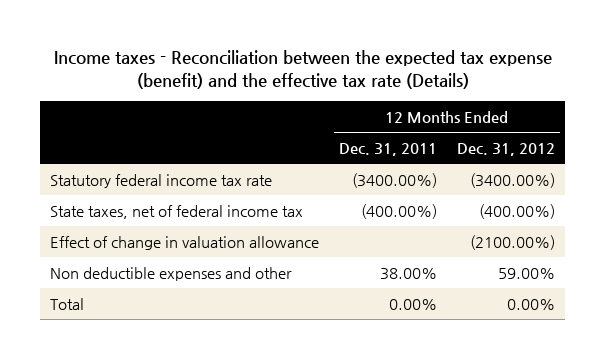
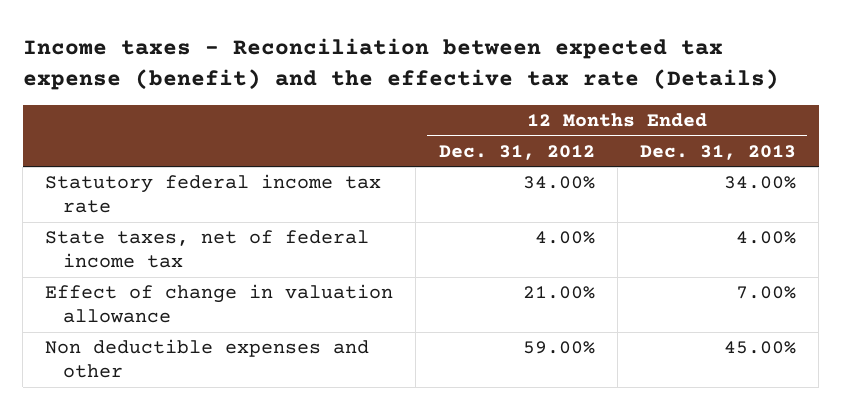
- Income taxes - Reconciliation between the expected tax expense (benefit) and the effective tax rate (Details)
+ Income taxes - Reconciliation between expected tax expense (benefit) and the effective tax rate (Details)
- | 12 Months Ended Dec. 31, 2011 | 12 Months Ended Dec. 31, 2012
+ | 12 Months Ended Dec. 31, 2012 | 12 Months Ended Dec. 31, 2013
- Statutory federal income tax rate | (3400.00%) | (3400.00%)
- State taxes, net of federal income tax | (400.00%) | (400.00%)
- Effect of change in valuation allowance | | (2100.00%)
+ Statutory federal income tax rate | 34.00% | 34.00%
+ State taxes, net of federal income tax | 4.00% | 4.00%
+ Effect of change in valuation allowance | 21.00% | 7.00%
- Total | 0.00% | 0.00%

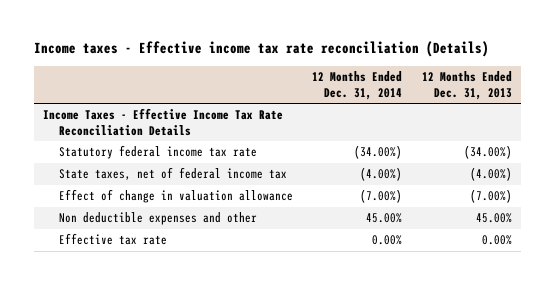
- Income taxes - Reconciliation between expected tax expense (benefit) and the effective tax rate (Details)
+ Income taxes - Effective income tax rate reconciliation (Details)
- | 12 Months Ended Dec. 31, 2012 | 12 Months Ended Dec. 31, 2013
+ | 12 Months Ended Dec. 31, 2014 | 12 Months Ended Dec. 31, 2013
- Statutory federal income tax rate | 34.00% | 34.00%
- State taxes, net of federal income tax | 4.00% | 4.00%
- Effect of change in valuation allowance | 21.00% | 7.00%
+ Income Taxes - Effective Income Tax Rate Reconciliation Details
+ Statutory federal income tax rate | (34.00%) | (34.00%)
+ State taxes, net of federal income tax | (4.00%) | (4.00%)
+ Effect of change in valuation allowance | (7.00%) | (7.00%)
+ Effective tax rate | 0.00% | 0.00%

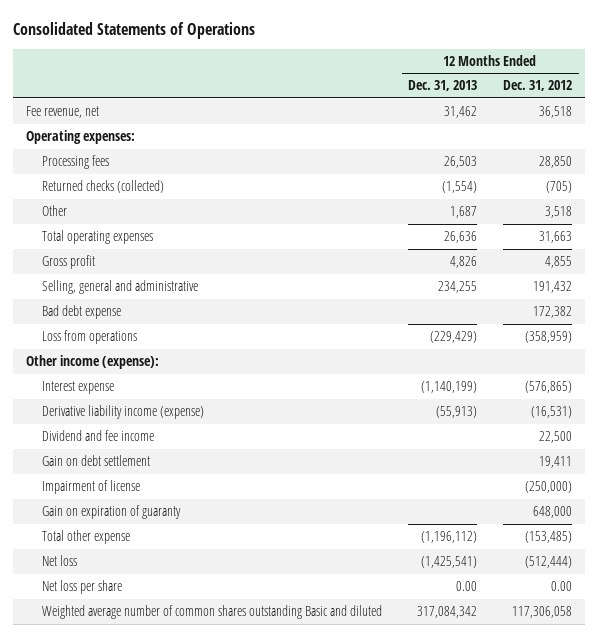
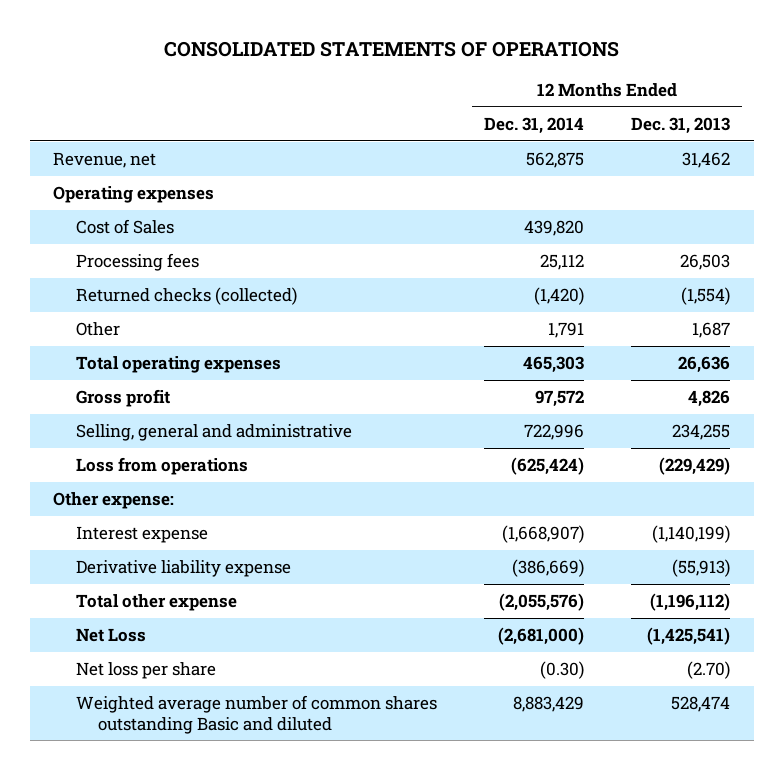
- Consolidated Statements of Operations
+ CONSOLIDATED STATEMENTS OF OPERATIONS
- | 12 Months Ended Dec. 31, 2013 | 12 Months Ended Dec. 31, 2012
+ | 12 Months Ended Dec. 31, 2014 | 12 Months Ended Dec. 31, 2013
- Fee revenue, net | 31,462 | 36,518
- Operating expenses:
+ Revenue, net | 562,875 | 31,462
+ Operating expenses
+ Cost of Sales | 439,820 |
- Bad debt expense | | 172,382
- Other income (expense):
+ Other expense:
- Derivative liability income (expense) | (55,913) | (16,531)
- Dividend and fee income | | 22,500
- Gain on debt settlement | | 19,411
- Impairment of license | | (250,000)
- Gain on expiration of guaranty | | 648,000
+ Derivative liability expense | (386,669) | (55,913)
- Net loss | (1,425,541) | (512,444)
- Net loss per share | 0.00 | 0.00
- Weighted average number of common shares outstanding Basic and diluted | 317,084,342 | 117,306,058
+ Net Loss | (2,681,000) | (1,425,541)
+ Net loss per share | (0.30) | (2.70)
+ Weighted average number of common shares outstanding Basic and diluted | 8,883,429 | 528,474

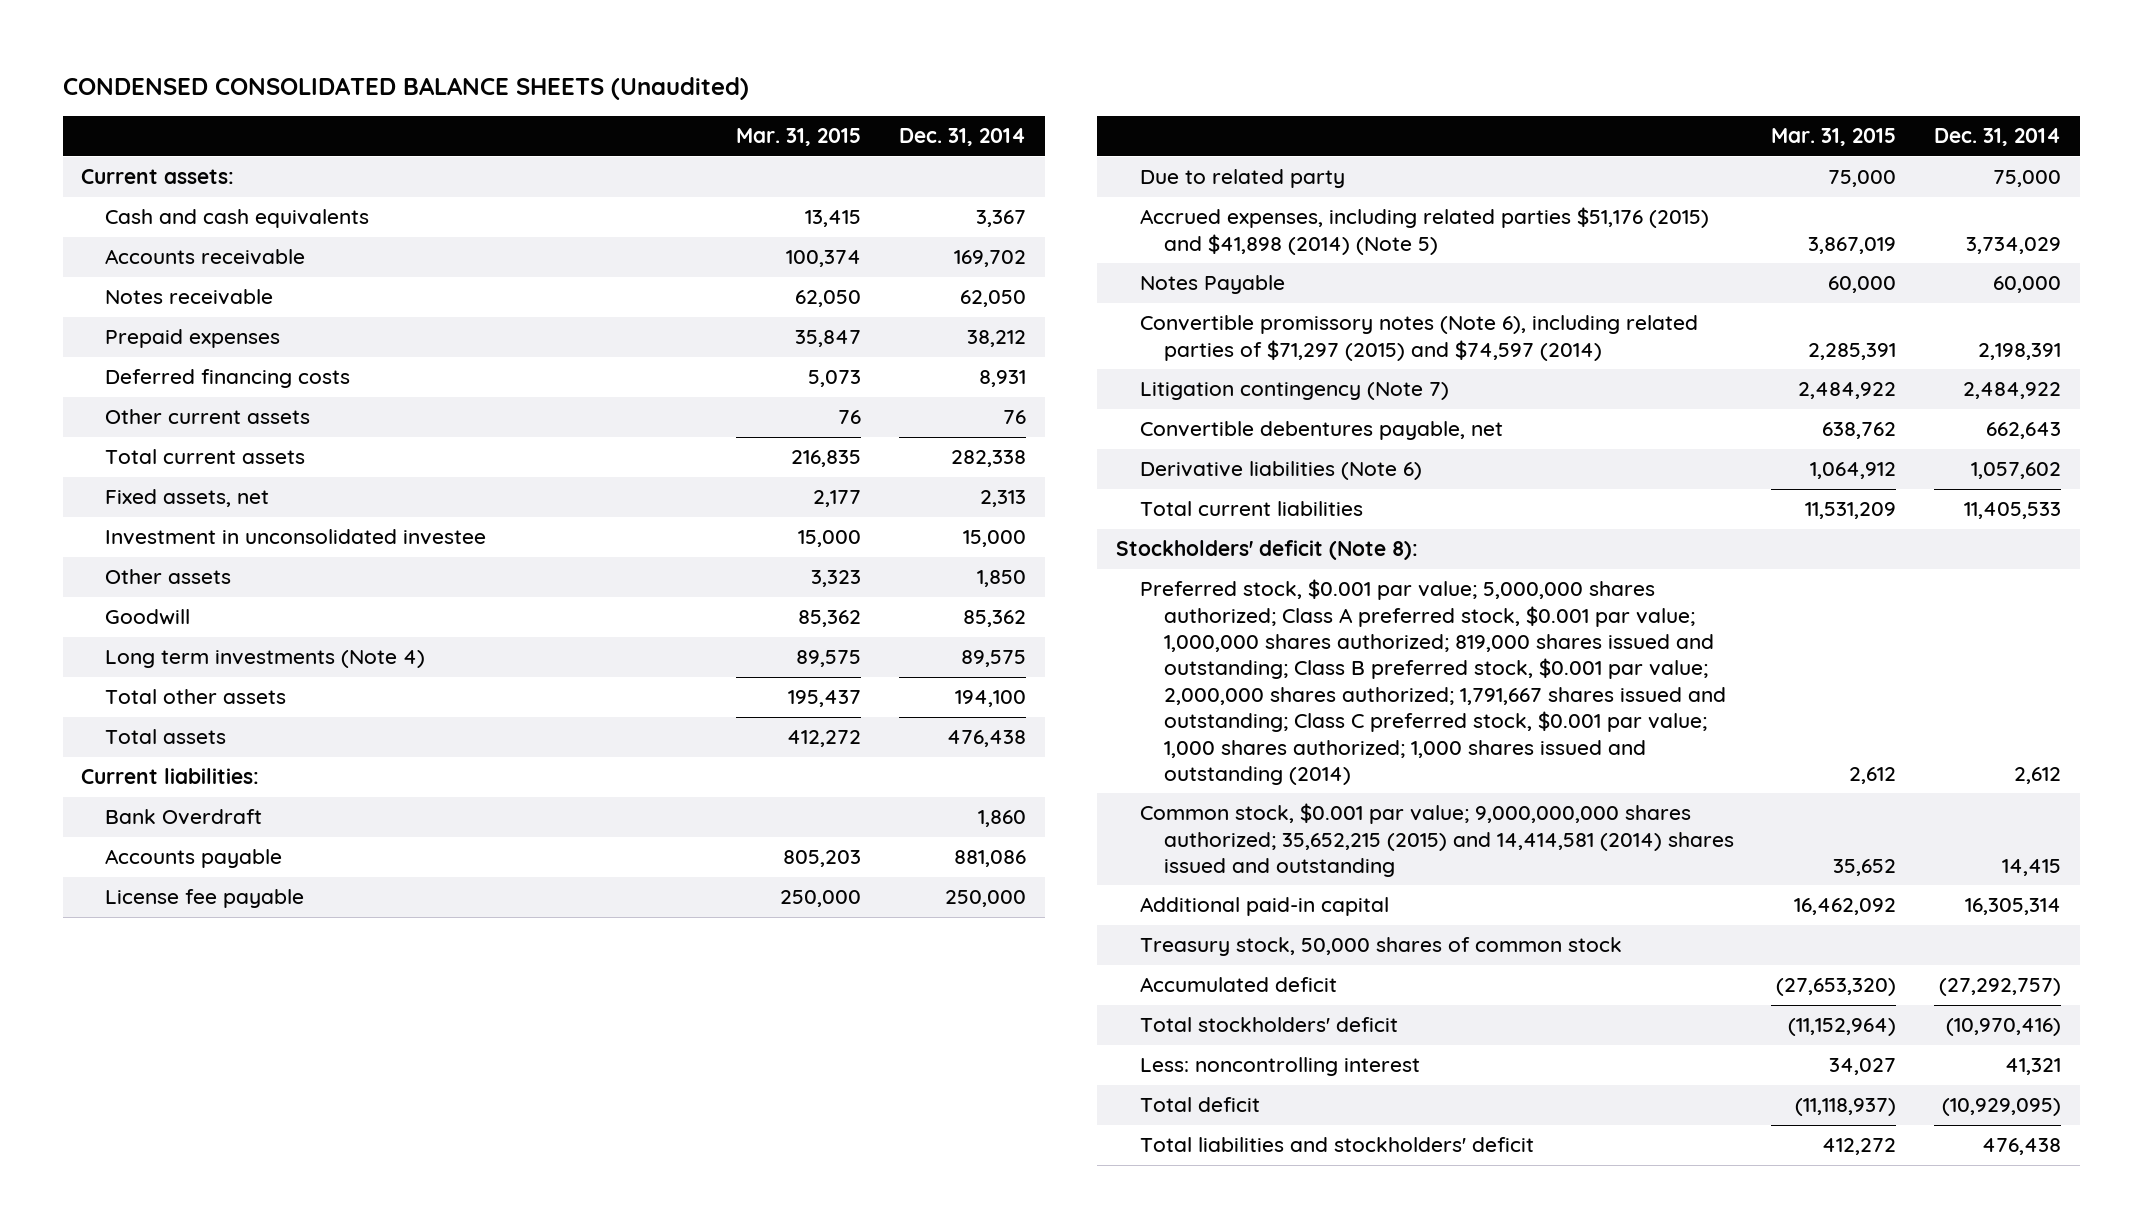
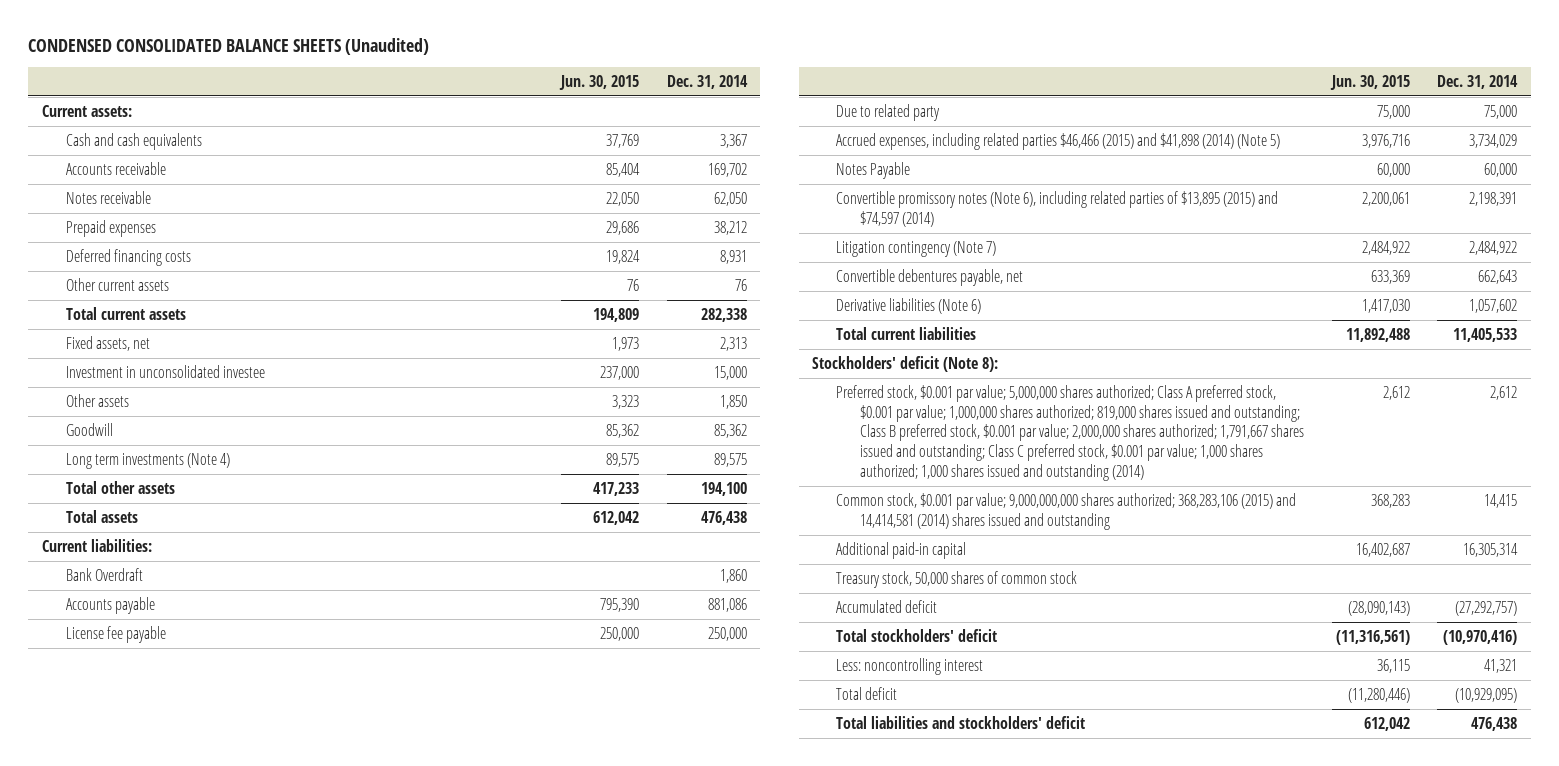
- | Mar. 31, 2015 | Dec. 31, 2014
+ | Jun. 30, 2015 | Dec. 31, 2014
- Accrued expenses, including related parties $51,176 (2015) and $41,898 (2014) (Note 5) | 3,867,019 | 3,734,029
+ Accrued expenses, including related parties $46,466 (2015) and $41,898 (2014) (Note 5) | 3,976,716 | 3,734,029
- Convertible promissory notes (Note 6), including related parties of $71,297 (2015) and $74,597 (2014) | 2,285,391 | 2,198,391
+ Convertible promissory notes (Note 6), including related parties of $13,895 (2015) and $74,597 (2014) | 2,200,061 | 2,198,391
- Common stock, $0.001 par value; 9,000,000,000 shares authorized; 35,652,215 (2015) and 14,414,581 (2014) shares issued and outstanding | 35,652 | 14,415
+ Common stock, $0.001 par value; 9,000,000,000 shares authorized; 368,283,106 (2015) and 14,414,581 (2014) shares issued and outstanding | 368,283 | 14,415

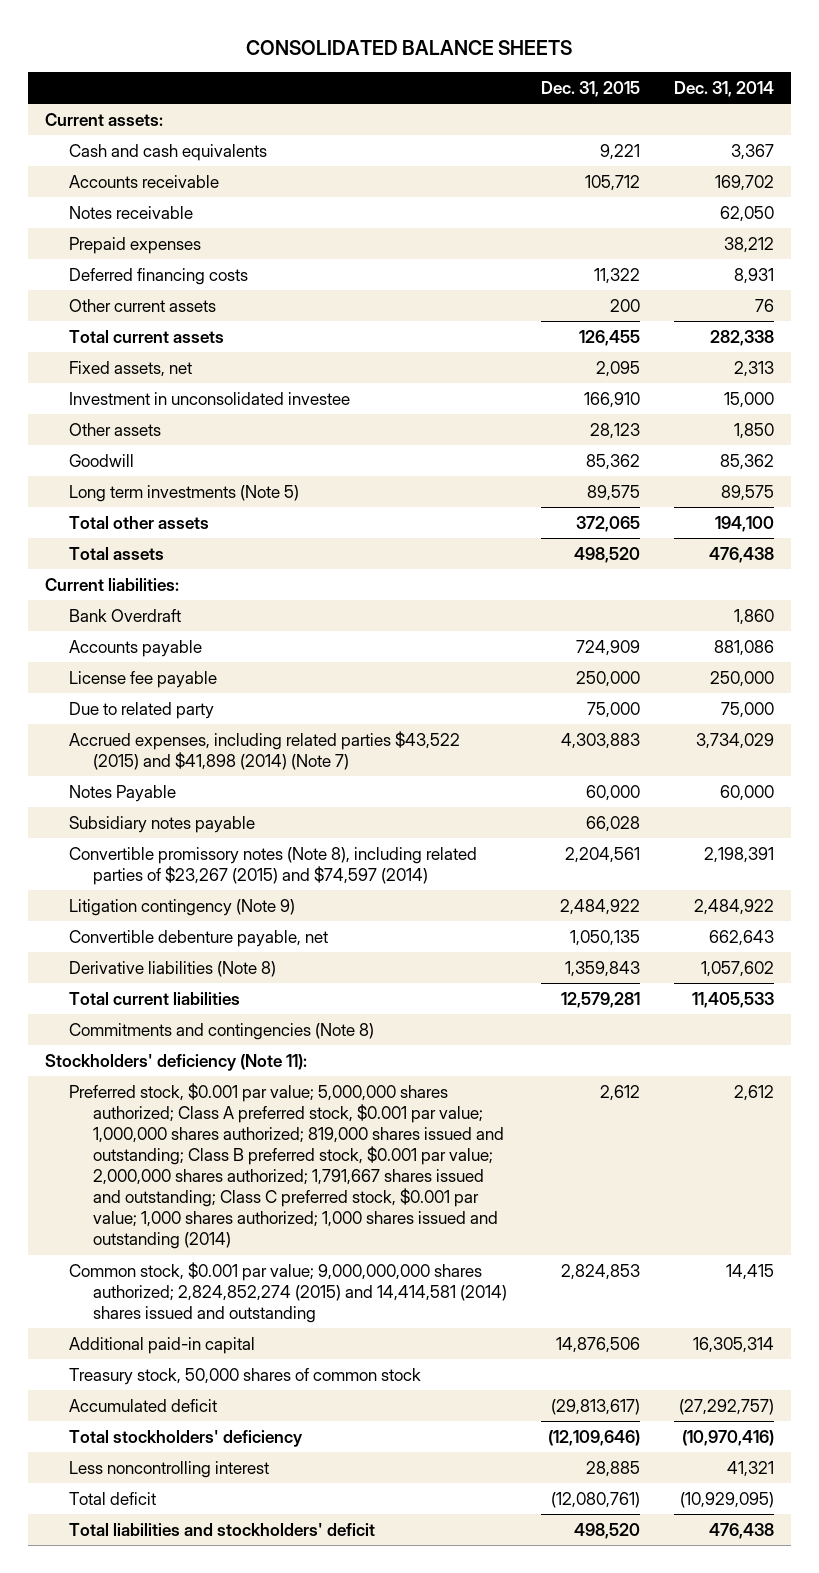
- CONDENSED CONSOLIDATED BALANCE SHEETS (Unaudited)
+ CONSOLIDATED BALANCE SHEETS
- | Jun. 30, 2015 | Dec. 31, 2014
+ | Dec. 31, 2015 | Dec. 31, 2014
- Long term investments (Note 4) | 89,575 | 89,575
+ Long term investments (Note 5) | 89,575 | 89,575
- Accrued expenses, including related parties $46,466 (2015) and $41,898 (2014) (Note 5) | 3,976,716 | 3,734,029
+ Accrued expenses, including related parties $43,522 (2015) and $41,898 (2014) (Note 7) | 4,303,883 | 3,734,029
- Convertible promissory notes (Note 6), including related parties of $13,895 (2015) and $74,597 (2014) | 2,200,061 | 2,198,391
- Litigation contingency (Note 7) | 2,484,922 | 2,484,922
- Convertible debentures payable, net | 633,369 | 662,643
- Derivative liabilities (Note 6) | 1,417,030 | 1,057,602
+ Subsidiary notes payable | 66,028 |
+ Convertible promissory notes (Note 8), including related parties of $23,267 (2015) and $74,597 (2014) | 2,204,561 | 2,198,391
+ Litigation contingency (Note 9) | 2,484,922 | 2,484,922
+ Convertible debenture payable, net | 1,050,135 | 662,643
+ Derivative liabilities (Note 8) | 1,359,843 | 1,057,602
- Stockholders' deficit (Note 8):
+ Commitments and contingencies (Note 8)
+ Stockholders' deficiency (Note 11):
- Common stock, $0.001 par value; 9,000,000,000 shares authorized; 368,283,106 (2015) and 14,414,581 (2014) shares issued and outstanding | 368,283 | 14,415
+ Common stock, $0.001 par value; 9,000,000,000 shares authorized; 2,824,852,274 (2015) and 14,414,581 (2014) shares issued and outstanding | 2,824,853 | 14,415
- Total stockholders' deficit | (11,316,561) | (10,970,416)
- Less: noncontrolling interest | 36,115 | 41,321
+ Total stockholders' deficiency | (12,109,646) | (10,970,416)
+ Less noncontrolling interest | 28,885 | 41,321

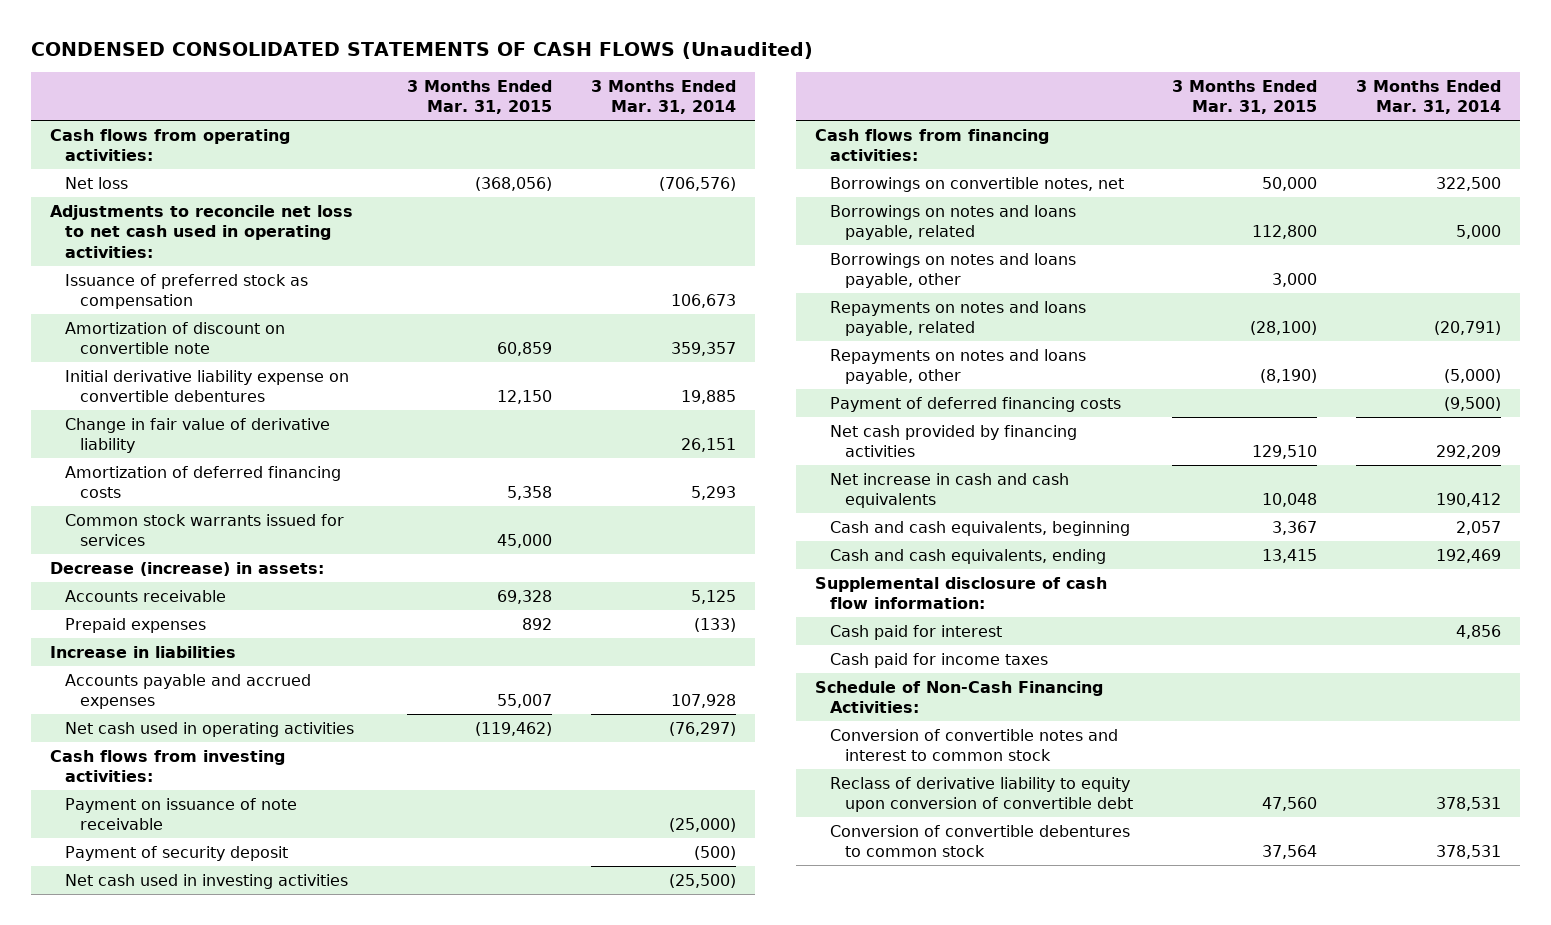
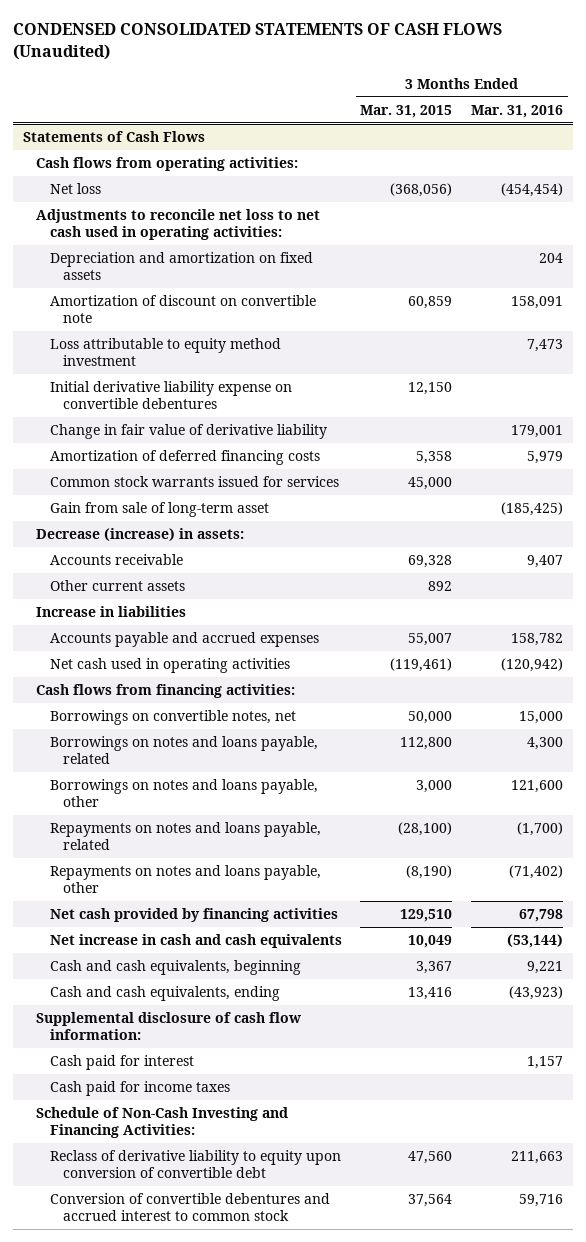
- | 3 Months Ended Mar. 31, 2015 | 3 Months Ended Mar. 31, 2014
+ | 3 Months Ended Mar. 31, 2015 | 3 Months Ended Mar. 31, 2016
+ Statements of Cash Flows
- Issuance of preferred stock as compensation | | 106,673
+ Depreciation and amortization on fixed assets | | 204
+ Loss attributable to equity method investment | | 7,473
+ Gain from sale of long-term asset | | (185,425)
- Prepaid expenses | 892 | (133)
+ Other current assets | 892 |
- Net cash used in operating activities | (119,462) | (76,297)
- Cash flows from investing activities:
- Payment on issuance of note receivable | | (25,000)
- Payment of security deposit | | (500)
- Net cash used in investing activities | | (25,500)
+ Net cash used in operating activities | (119,461) | (120,942)
- Payment of deferred financing costs | | (9,500)
- Net increase in cash and cash equivalents | 10,048 | 190,412
+ Net increase in cash and cash equivalents | 10,049 | (53,144)
- Cash and cash equivalents, ending | 13,415 | 192,469
+ Cash and cash equivalents, ending | 13,416 | (43,923)
- Schedule of Non-Cash Financing Activities:
- Conversion of convertible notes and interest to common stock
+ Schedule of Non-Cash Investing and Financing Activities:
- Conversion of convertible debentures to common stock | 37,564 | 378,531
+ Conversion of convertible debentures and accrued interest to common stock | 37,564 | 59,716

